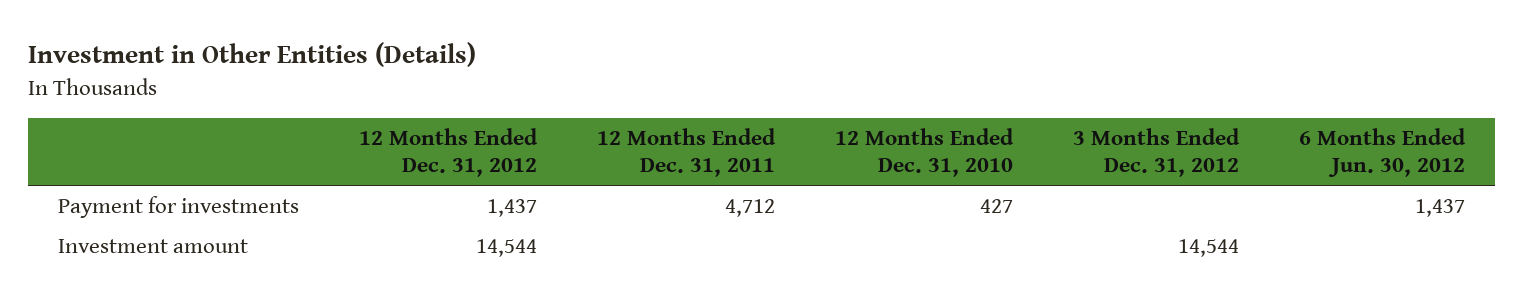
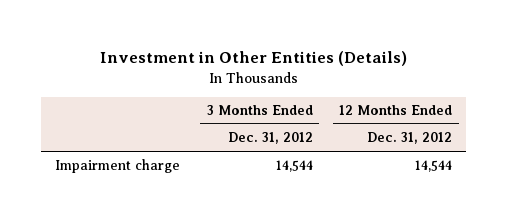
- | 12 Months Ended Dec. 31, 2012 | 12 Months Ended Dec. 31, 2011 | 12 Months Ended Dec. 31, 2010 | 3 Months Ended Dec. 31, 2012 | 6 Months Ended Jun. 30, 2012
+ | 3 Months Ended Dec. 31, 2012 | 12 Months Ended Dec. 31, 2012
- Payment for investments | 1,437 | 4,712 | 427 | | 1,437
- Investment amount | 14,544 | | | 14,544 |
+ Impairment charge | 14,544 | 14,544

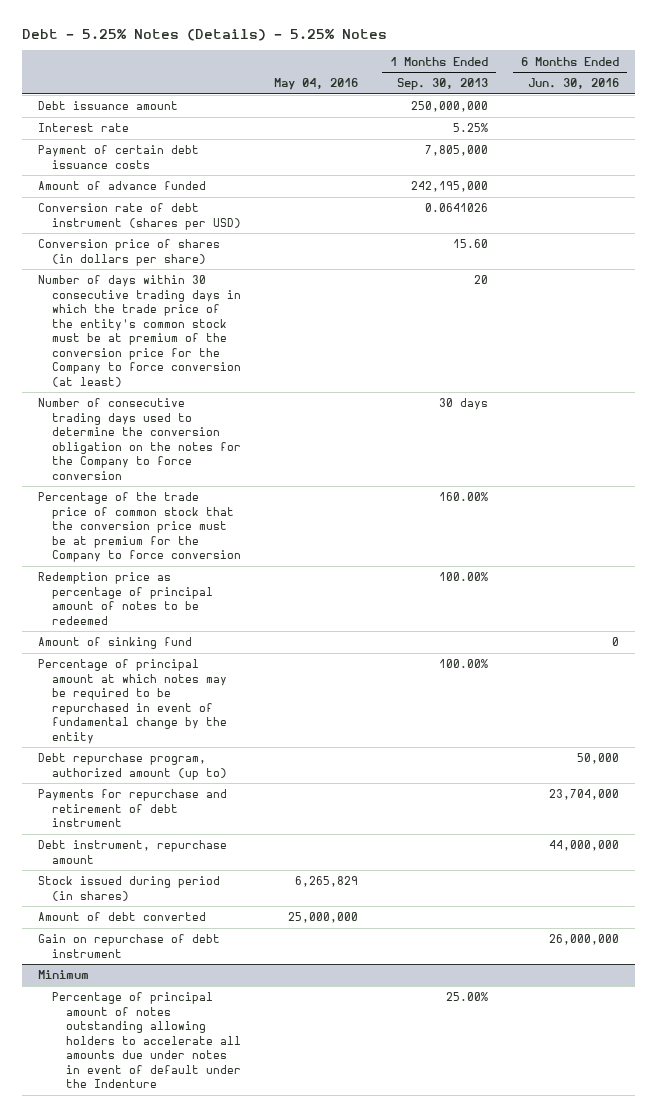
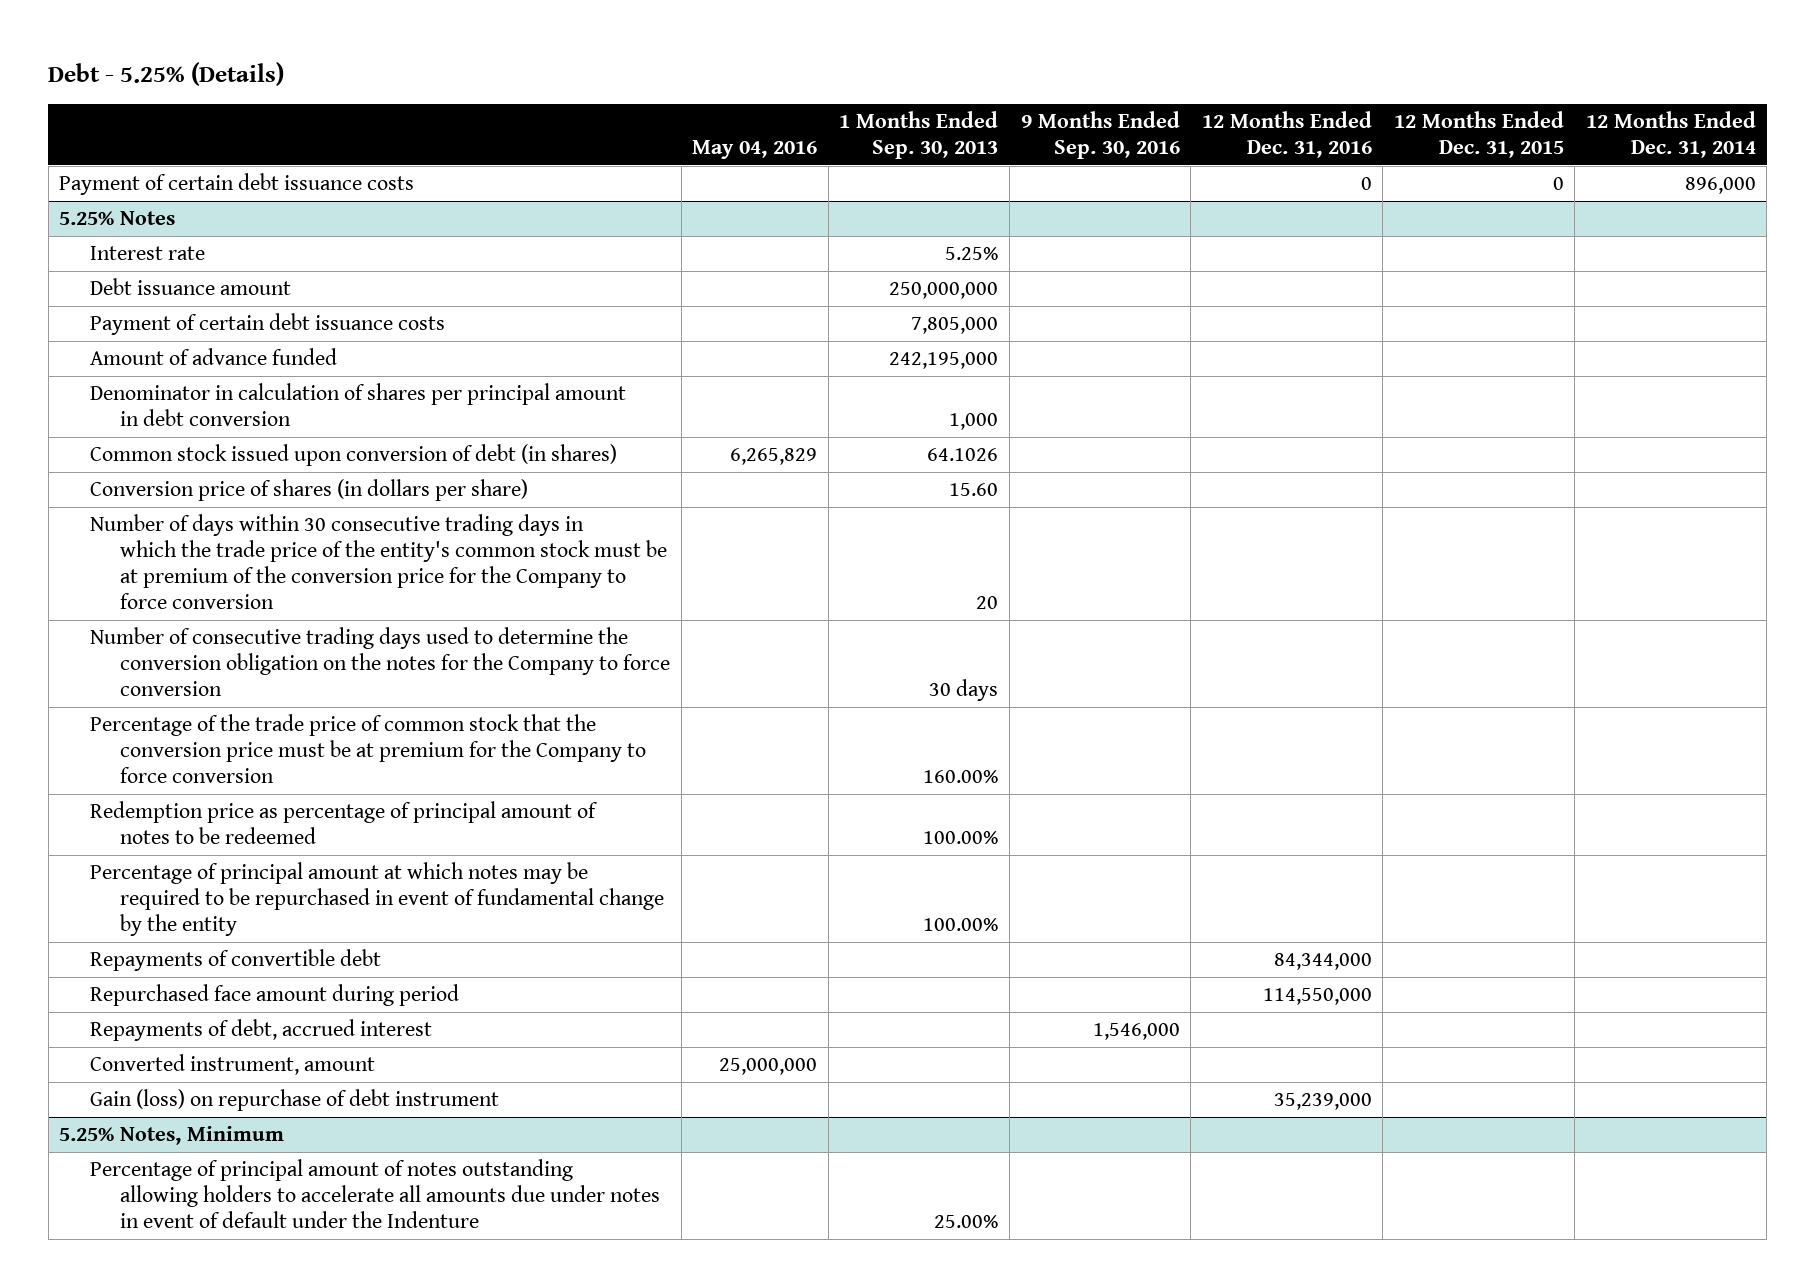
- Debt - 5.25% Notes (Details) - 5.25% Notes
+ Debt - 5.25% (Details)
- | May 04, 2016 | 1 Months Ended Sep. 30, 2013 | 6 Months Ended Jun. 30, 2016
+ | May 04, 2016 | 1 Months Ended Sep. 30, 2013 | 9 Months Ended Sep. 30, 2016 | 12 Months Ended Dec. 31, 2016 | 12 Months Ended Dec. 31, 2015 | 12 Months Ended Dec. 31, 2014
- Debt issuance amount | | 250,000,000 |
+ Payment of certain debt issuance costs | | | | 0 | 0 | 896,000
+ 5.25% Notes
+ Debt issuance amount | | 250,000,000 | | | |
- Conversion rate of debt instrument (shares per USD) | | 0.0641026 |
+ Denominator in calculation of shares per principal amount in debt conversion | | 1,000 | | | |
+ Common stock issued upon conversion of debt (in shares) | 6,265,829 | 64.1026 | | | |
- Number of days within 30 consecutive trading days in which the trade price of the entity's common stock must be at premium of the conversion price for the Company to force conversion (at least) | | 20 |
+ Number of days within 30 consecutive trading days in which the trade price of the entity's common stock must be at premium of the conversion price for the Company to force conversion | | 20 | | | |
- Amount of sinking fund | | | 0
- Debt repurchase program, authorized amount (up to) | | | 50,000
- Payments for repurchase and retirement of debt instrument | | | 23,704,000
- Debt instrument, repurchase amount | | | 44,000,000
- Stock issued during period (in shares) | 6,265,829 | |
- Amount of debt converted | 25,000,000 | |
- Gain on repurchase of debt instrument | | | 26,000,000
- Minimum
+ Repayments of convertible debt | | | | 84,344,000 | |
+ Repurchased face amount during period | | | | 114,550,000 | |
+ Repayments of debt, accrued interest | | | 1,546,000 | | |
+ Converted instrument, amount | 25,000,000 | | | | |
+ Gain (loss) on repurchase of debt instrument | | | | 35,239,000 | |
+ 5.25% Notes, Minimum

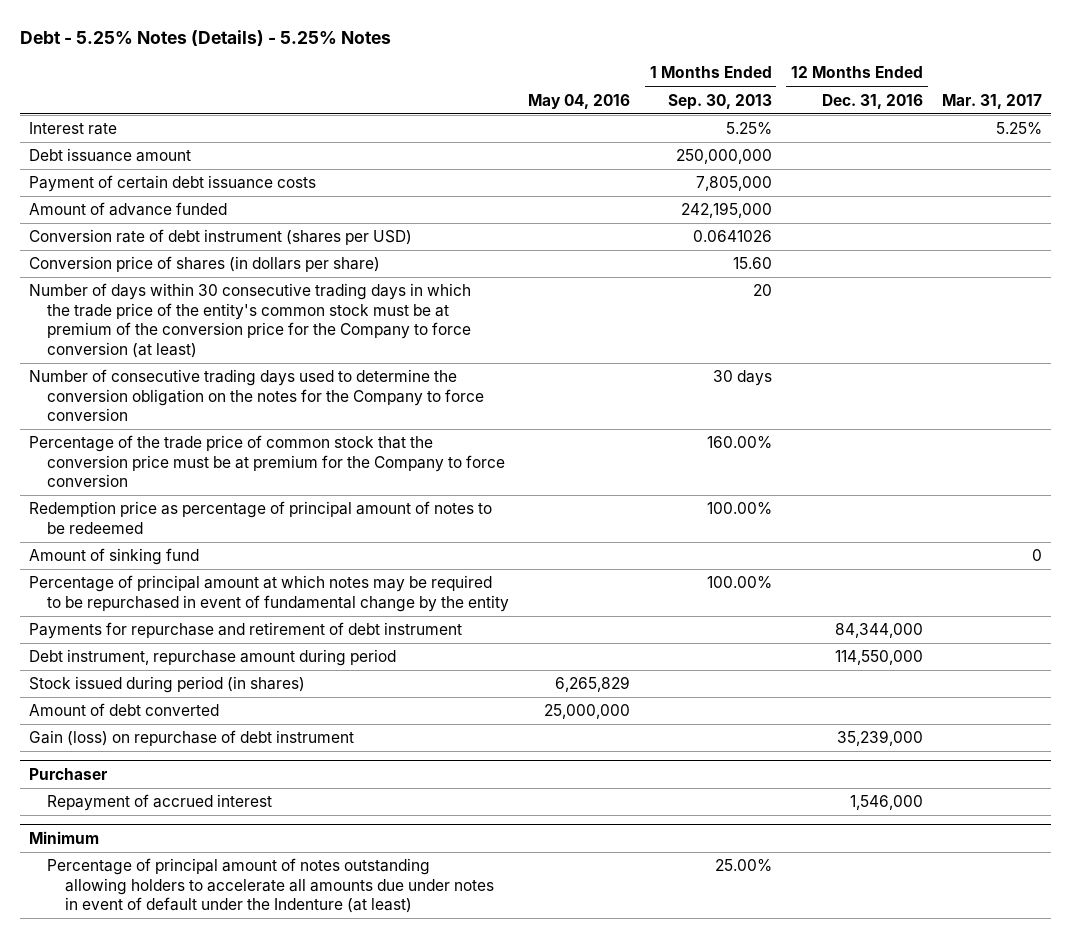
- Debt - 5.25% (Details)
+ Debt - 5.25% Notes (Details) - 5.25% Notes
- | May 04, 2016 | 1 Months Ended Sep. 30, 2013 | 9 Months Ended Sep. 30, 2016 | 12 Months Ended Dec. 31, 2016 | 12 Months Ended Dec. 31, 2015 | 12 Months Ended Dec. 31, 2014
+ | May 04, 2016 | 1 Months Ended Sep. 30, 2013 | 12 Months Ended Dec. 31, 2016 | Mar. 31, 2017
- Payment of certain debt issuance costs | | | | 0 | 0 | 896,000
- 5.25% Notes
- Denominator in calculation of shares per principal amount in debt conversion | | 1,000 | | | |
- Common stock issued upon conversion of debt (in shares) | 6,265,829 | 64.1026 | | | |
+ Conversion rate of debt instrument (shares per USD) | | 0.0641026 | |
- Number of days within 30 consecutive trading days in which the trade price of the entity's common stock must be at premium of the conversion price for the Company to force conversion | | 20 | | | |
+ Number of days within 30 consecutive trading days in which the trade price of the entity's common stock must be at premium of the conversion price for the Company to force conversion (at least) | | 20 | |
+ Amount of sinking fund | | | | 0
- Repayments of convertible debt | | | | 84,344,000 | |
- Repurchased face amount during period | | | | 114,550,000 | |
- Repayments of debt, accrued interest | | | 1,546,000 | | |
- Converted instrument, amount | 25,000,000 | | | | |
+ Payments for repurchase and retirement of debt instrument | | | 84,344,000 |
+ Debt instrument, repurchase amount during period | | | 114,550,000 |
+ Stock issued during period (in shares) | 6,265,829 | | |
+ Amount of debt converted | 25,000,000 | | |
- 5.25% Notes, Minimum
- Percentage of principal amount of notes outstanding allowing holders to accelerate all amounts due under notes in event of default under the Indenture | | 25.00% | | | |
+ Purchaser
+ Repayment of accrued interest | | | 1,546,000 |
+ Minimum
+ Percentage of principal amount of notes outstanding allowing holders to accelerate all amounts due under notes in event of default under the Indenture (at least) | | 25.00% | |

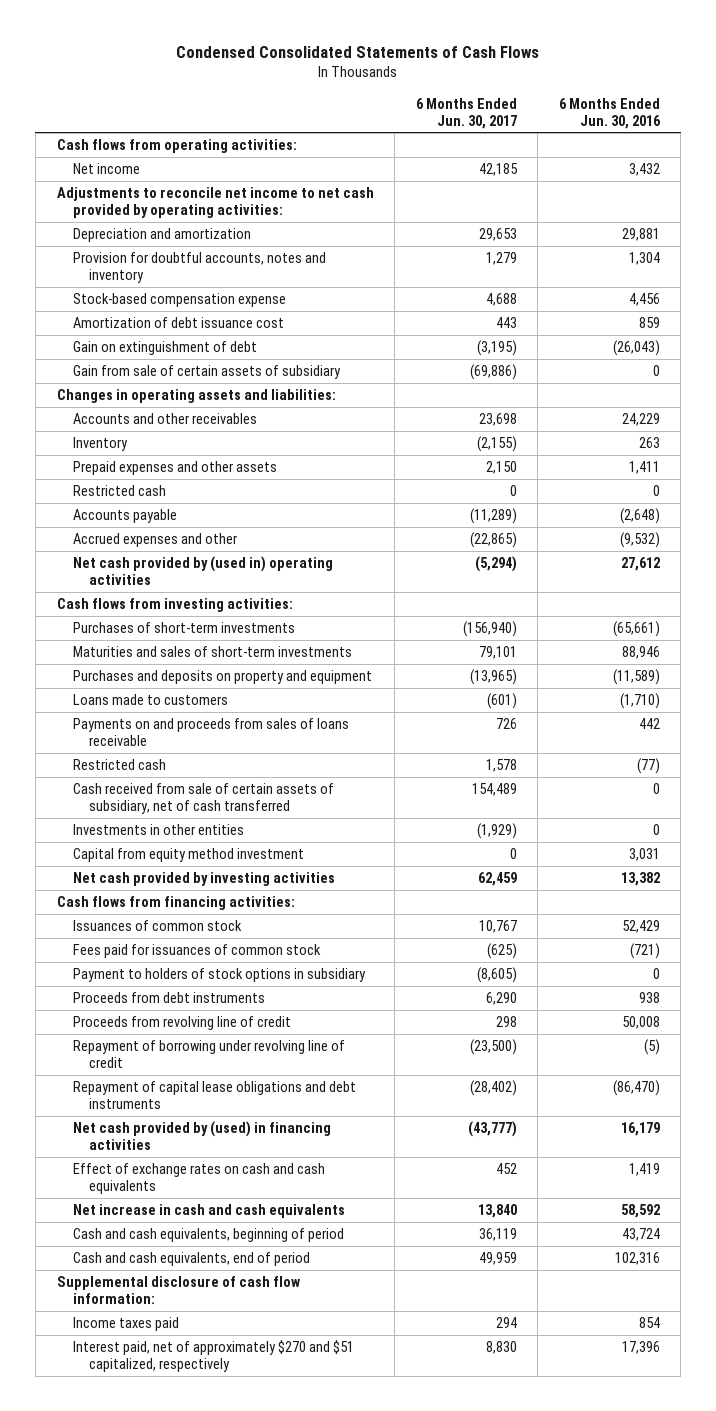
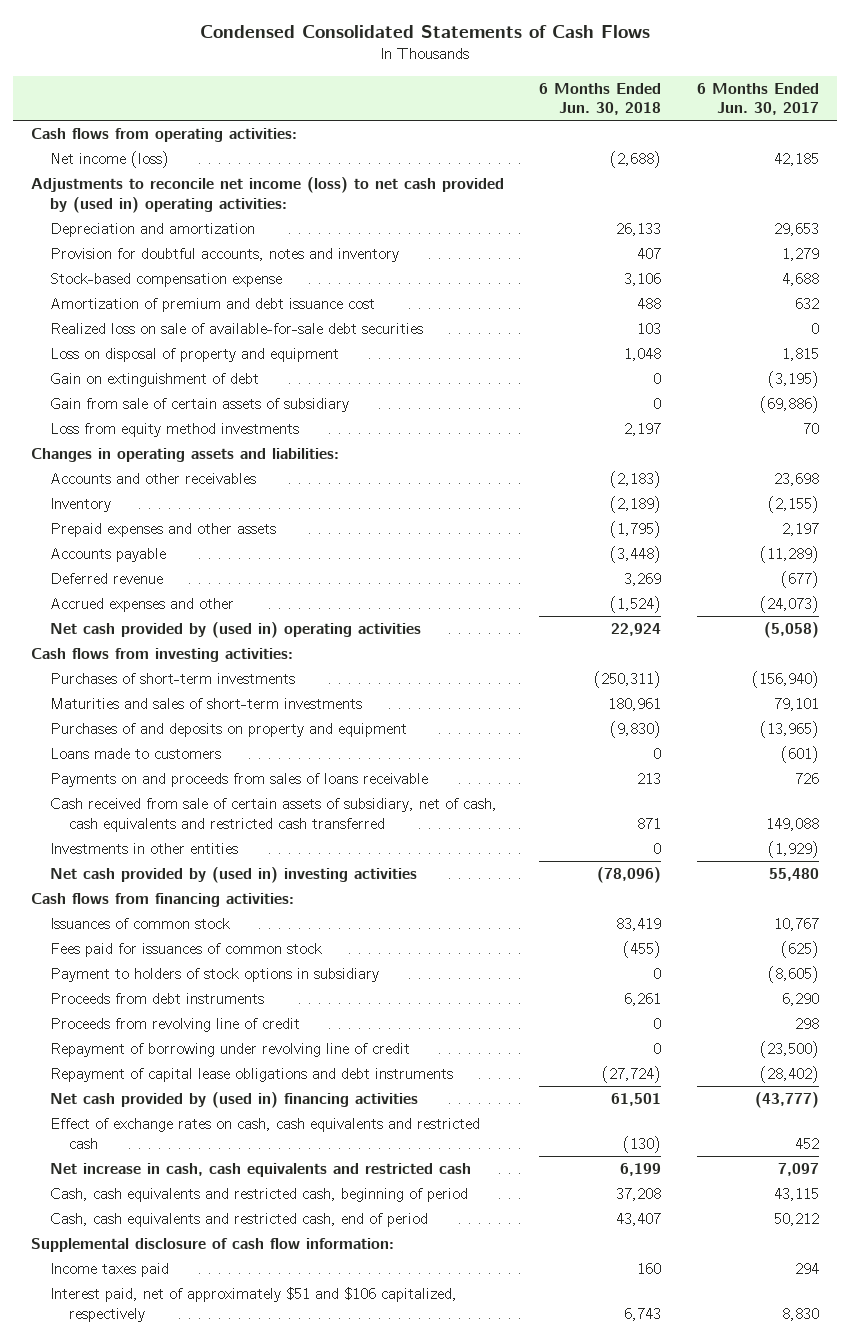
- | 6 Months Ended Jun. 30, 2017 | 6 Months Ended Jun. 30, 2016
+ | 6 Months Ended Jun. 30, 2018 | 6 Months Ended Jun. 30, 2017
- Net income | 42,185 | 3,432
- Adjustments to reconcile net income to net cash provided by operating activities:
+ Net income (loss) | (2,688) | 42,185
+ Adjustments to reconcile net income (loss) to net cash provided by (used in) operating activities:
- Amortization of debt issuance cost | 443 | 859
+ Amortization of premium and debt issuance cost | 488 | 632
+ Realized loss on sale of available-for-sale debt securities | 103 | 0
+ Loss on disposal of property and equipment | 1,048 | 1,815
+ Loss from equity method investments | 2,197 | 70
- Prepaid expenses and other assets | 2,150 | 1,411
- Restricted cash | 0 | 0
+ Prepaid expenses and other assets | (1,795) | 2,197
- Accrued expenses and other | (22,865) | (9,532)
- Net cash provided by (used in) operating activities | (5,294) | 27,612
+ Deferred revenue | 3,269 | (677)
+ Accrued expenses and other | (1,524) | (24,073)
+ Net cash provided by (used in) operating activities | 22,924 | (5,058)
- Purchases and deposits on property and equipment | (13,965) | (11,589)
+ Purchases of and deposits on property and equipment | (9,830) | (13,965)
- Restricted cash | 1,578 | (77)
- Cash received from sale of certain assets of subsidiary, net of cash transferred | 154,489 | 0
+ Cash received from sale of certain assets of subsidiary, net of cash, cash equivalents and restricted cash transferred | 871 | 149,088
- Capital from equity method investment | 0 | 3,031
- Net cash provided by investing activities | 62,459 | 13,382
+ Net cash provided by (used in) investing activities | (78,096) | 55,480
- Net cash provided by (used) in financing activities | (43,777) | 16,179
- Effect of exchange rates on cash and cash equivalents | 452 | 1,419
- Net increase in cash and cash equivalents | 13,840 | 58,592
- Cash and cash equivalents, beginning of period | 36,119 | 43,724
- Cash and cash equivalents, end of period | 49,959 | 102,316
+ Net cash provided by (used in) financing activities | 61,501 | (43,777)
+ Effect of exchange rates on cash, cash equivalents and restricted cash | (130) | 452
+ Net increase in cash, cash equivalents and restricted cash | 6,199 | 7,097
+ Cash, cash equivalents and restricted cash, beginning of period | 37,208 | 43,115
+ Cash, cash equivalents and restricted cash, end of period | 43,407 | 50,212
- Interest paid, net of approximately $270 and $51 capitalized, respectively | 8,830 | 17,396
+ Interest paid, net of approximately $51 and $106 capitalized, respectively | 6,743 | 8,830

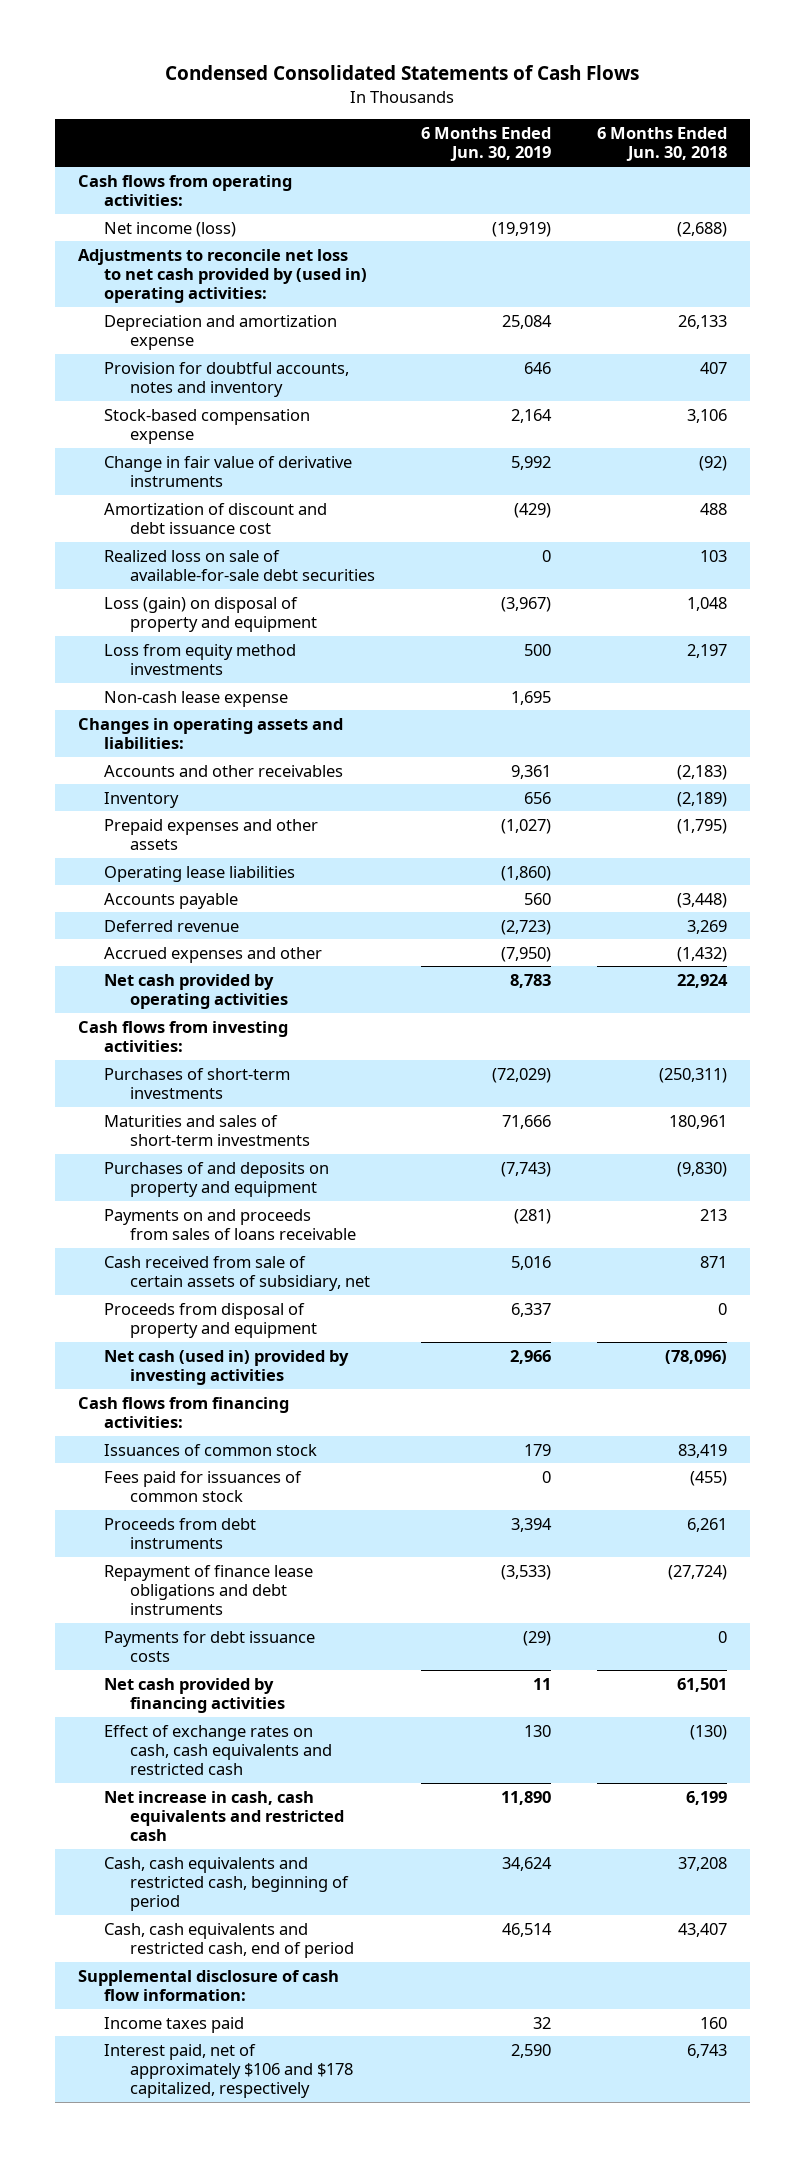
- | 6 Months Ended Jun. 30, 2018 | 6 Months Ended Jun. 30, 2017
+ | 6 Months Ended Jun. 30, 2019 | 6 Months Ended Jun. 30, 2018
- Adjustments to reconcile net income (loss) to net cash provided by (used in) operating activities:
- Depreciation and amortization | 26,133 | 29,653
+ Adjustments to reconcile net loss to net cash provided by (used in) operating activities:
+ Depreciation and amortization expense | 25,084 | 26,133
- Amortization of premium and debt issuance cost | 488 | 632
+ Change in fair value of derivative instruments | 5,992 | (92)
+ Amortization of discount and debt issuance cost | (429) | 488
- Loss on disposal of property and equipment | 1,048 | 1,815
- Gain on extinguishment of debt | 0 | (3,195)
- Gain from sale of certain assets of subsidiary | 0 | (69,886)
+ Loss (gain) on disposal of property and equipment | (3,967) | 1,048
+ Non-cash lease expense | 1,695 |
+ Operating lease liabilities | (1,860) |
- Accrued expenses and other | (1,524) | (24,073)
- Net cash provided by (used in) operating activities | 22,924 | (5,058)
+ Accrued expenses and other | (7,950) | (1,432)
+ Net cash provided by operating activities | 8,783 | 22,924
- Loans made to customers | 0 | (601)
- Cash received from sale of certain assets of subsidiary, net of cash, cash equivalents and restricted cash transferred | 871 | 149,088
- Investments in other entities | 0 | (1,929)
- Net cash provided by (used in) investing activities | (78,096) | 55,480
+ Cash received from sale of certain assets of subsidiary, net | 5,016 | 871
+ Proceeds from disposal of property and equipment | 6,337 | 0
+ Net cash (used in) provided by investing activities | 2,966 | (78,096)
- Payment to holders of stock options in subsidiary | 0 | (8,605)
- Proceeds from revolving line of credit | 0 | 298
- Repayment of borrowing under revolving line of credit | 0 | (23,500)
- Repayment of capital lease obligations and debt instruments | (27,724) | (28,402)
- Net cash provided by (used in) financing activities | 61,501 | (43,777)
+ Repayment of finance lease obligations and debt instruments | (3,533) | (27,724)
+ Payments for debt issuance costs | (29) | 0
+ Net cash provided by financing activities | 11 | 61,501
- Interest paid, net of approximately $51 and $106 capitalized, respectively | 6,743 | 8,830
+ Interest paid, net of approximately $106 and $178 capitalized, respectively | 2,590 | 6,743

